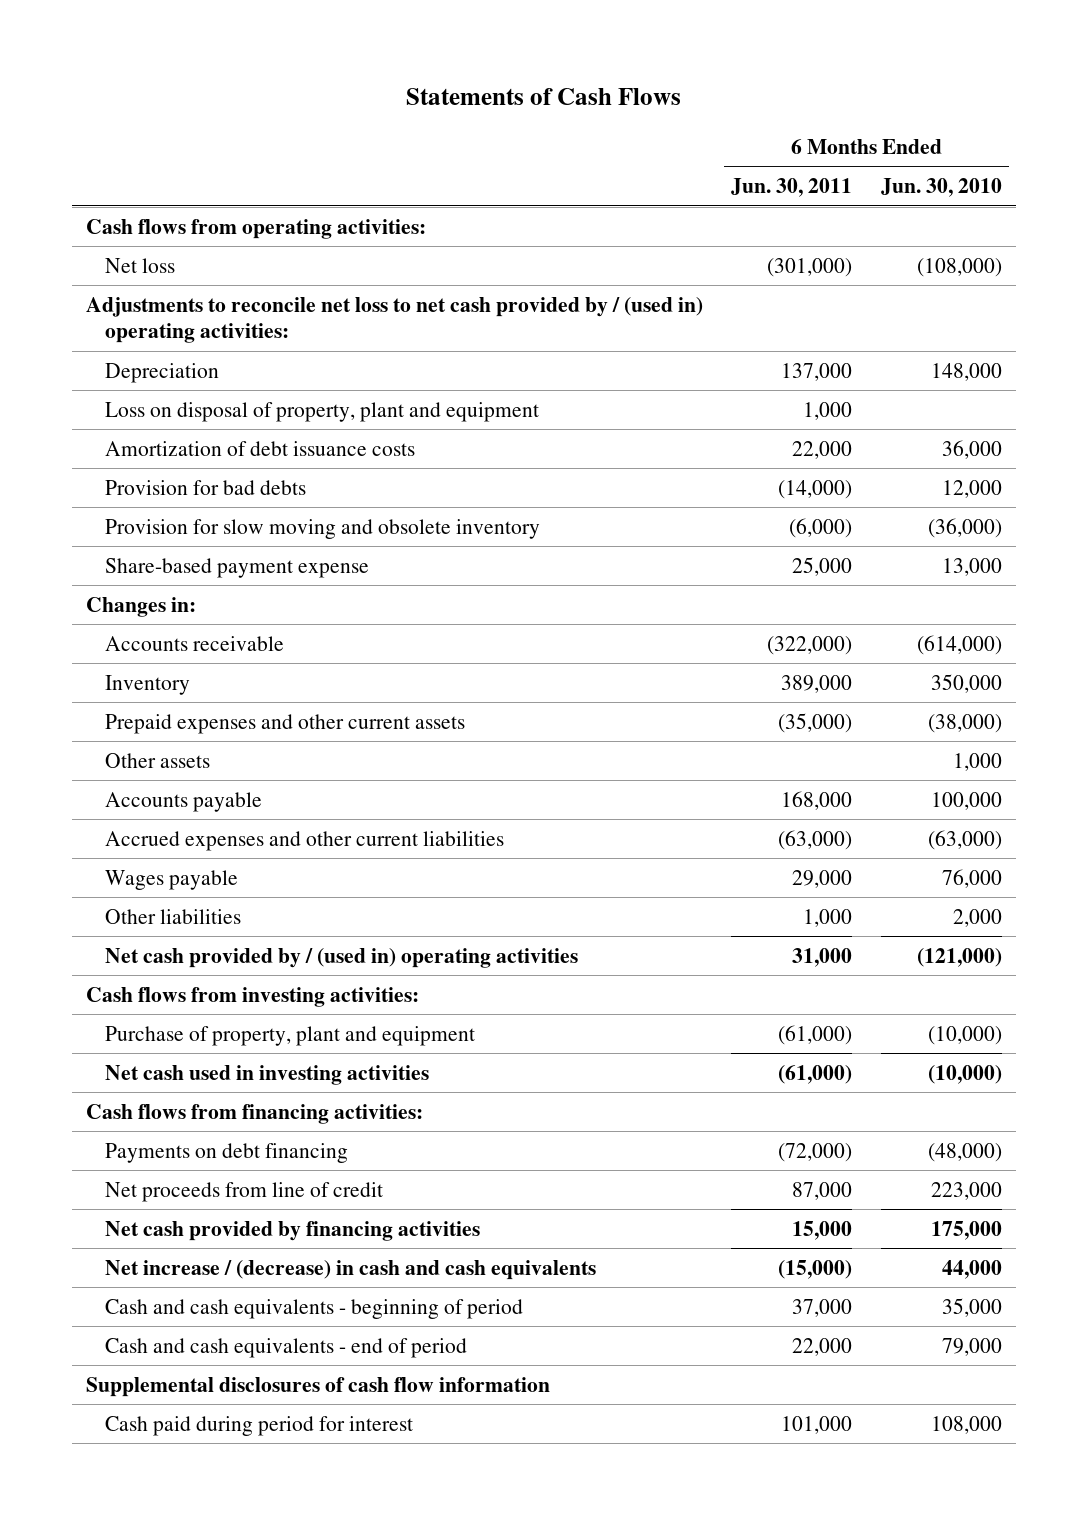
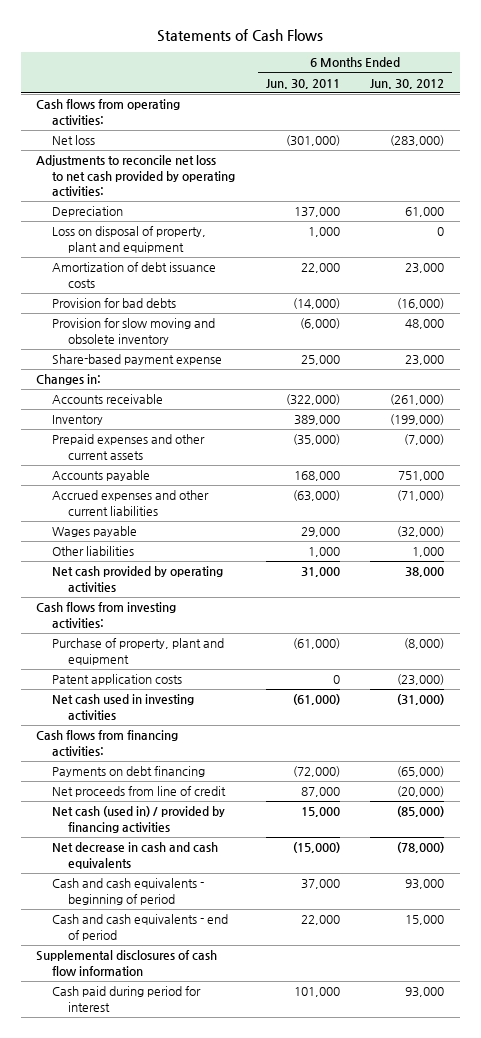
- | 6 Months Ended Jun. 30, 2011 | 6 Months Ended Jun. 30, 2010
+ | 6 Months Ended Jun. 30, 2011 | 6 Months Ended Jun. 30, 2012
- Adjustments to reconcile net loss to net cash provided by / (used in) operating activities:
+ Adjustments to reconcile net loss to net cash provided by operating activities:
- Other assets | | 1,000
- Net cash provided by / (used in) operating activities | 31,000 | (121,000)
+ Net cash provided by operating activities | 31,000 | 38,000
+ Patent application costs | 0 | (23,000)
- Net cash provided by financing activities | 15,000 | 175,000
- Net increase / (decrease) in cash and cash equivalents | (15,000) | 44,000
+ Net cash (used in) / provided by financing activities | 15,000 | (85,000)
+ Net decrease in cash and cash equivalents | (15,000) | (78,000)

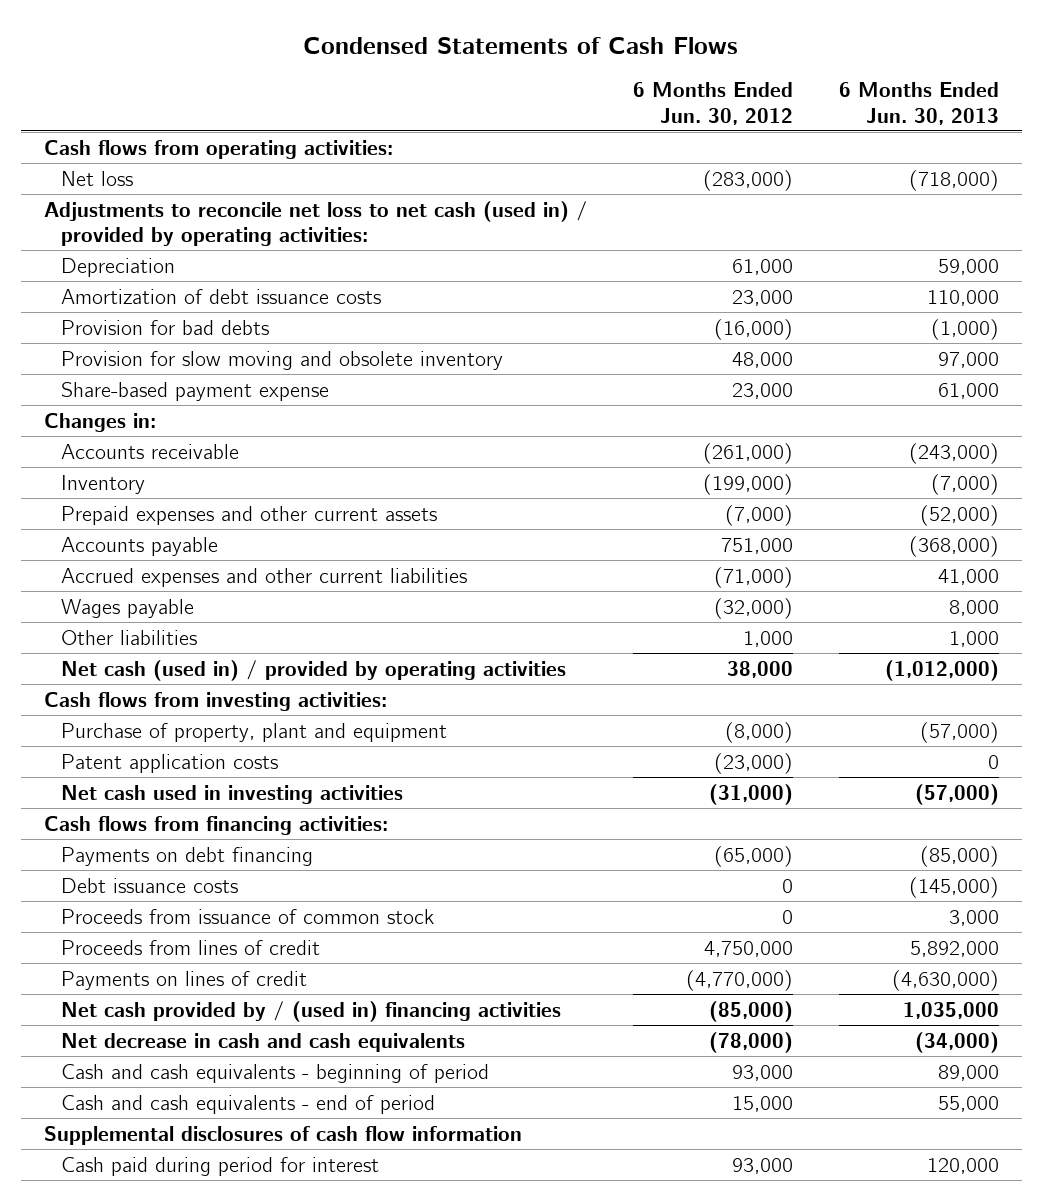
- Statements of Cash Flows
+ Condensed Statements of Cash Flows
- | 6 Months Ended Jun. 30, 2011 | 6 Months Ended Jun. 30, 2012
+ | 6 Months Ended Jun. 30, 2012 | 6 Months Ended Jun. 30, 2013
- Adjustments to reconcile net loss to net cash provided by operating activities:
+ Adjustments to reconcile net loss to net cash (used in) / provided by operating activities:
- Loss on disposal of property, plant and equipment | 1,000 | 0
- Net cash provided by operating activities | 31,000 | 38,000
+ Net cash (used in) / provided by operating activities | 38,000 | (1,012,000)
- Net proceeds from line of credit | 87,000 | (20,000)
- Net cash (used in) / provided by financing activities | 15,000 | (85,000)
+ Debt issuance costs | 0 | (145,000)
+ Proceeds from issuance of common stock | 0 | 3,000
+ Proceeds from lines of credit | 4,750,000 | 5,892,000
+ Payments on lines of credit | (4,770,000) | (4,630,000)
+ Net cash provided by / (used in) financing activities | (85,000) | 1,035,000

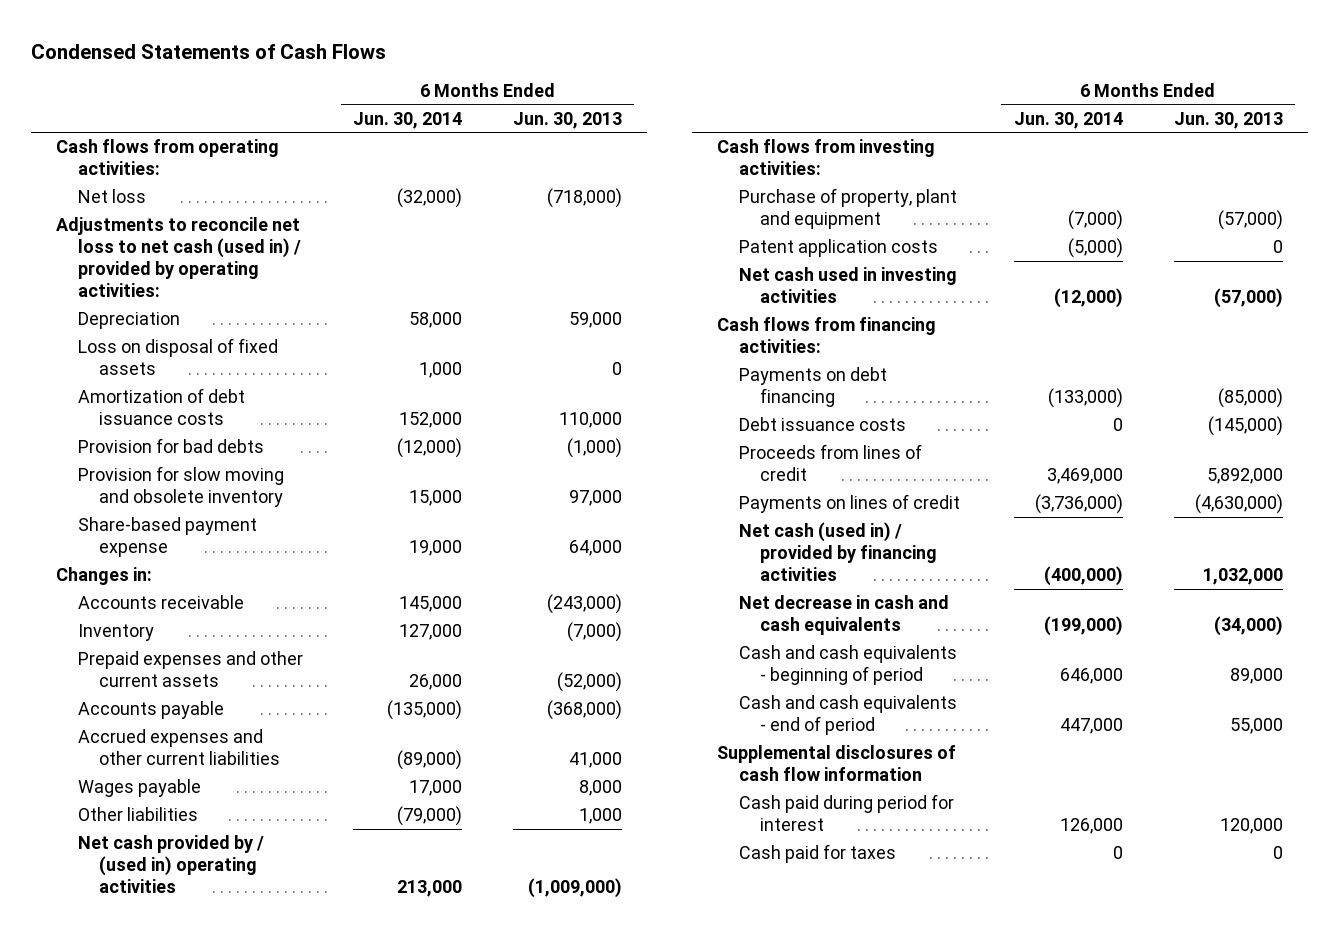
- | 6 Months Ended Jun. 30, 2012 | 6 Months Ended Jun. 30, 2013
+ | 6 Months Ended Jun. 30, 2014 | 6 Months Ended Jun. 30, 2013
+ Loss on disposal of fixed assets | 1,000 | 0
- Share-based payment expense | 23,000 | 61,000
+ Share-based payment expense | 19,000 | 64,000
- Net cash (used in) / provided by operating activities | 38,000 | (1,012,000)
+ Net cash provided by / (used in) operating activities | 213,000 | (1,009,000)
- Proceeds from issuance of common stock | 0 | 3,000
- Net cash provided by / (used in) financing activities | (85,000) | 1,035,000
+ Net cash (used in) / provided by financing activities | (400,000) | 1,032,000
+ Cash paid for taxes | 0 | 0

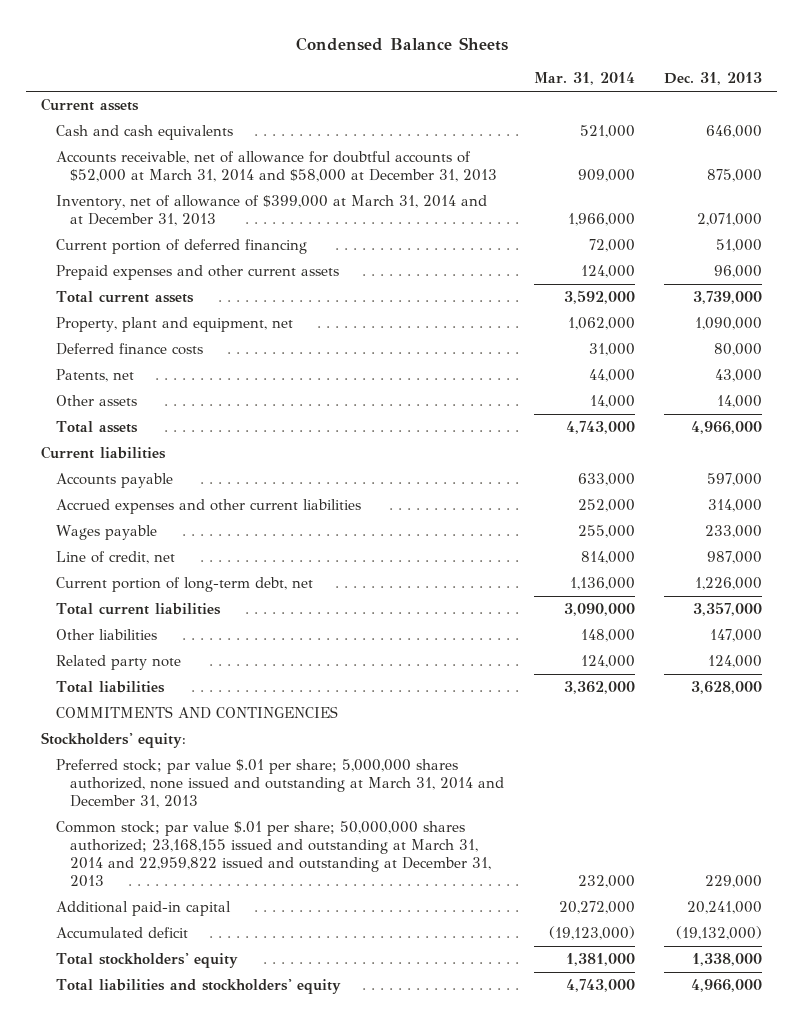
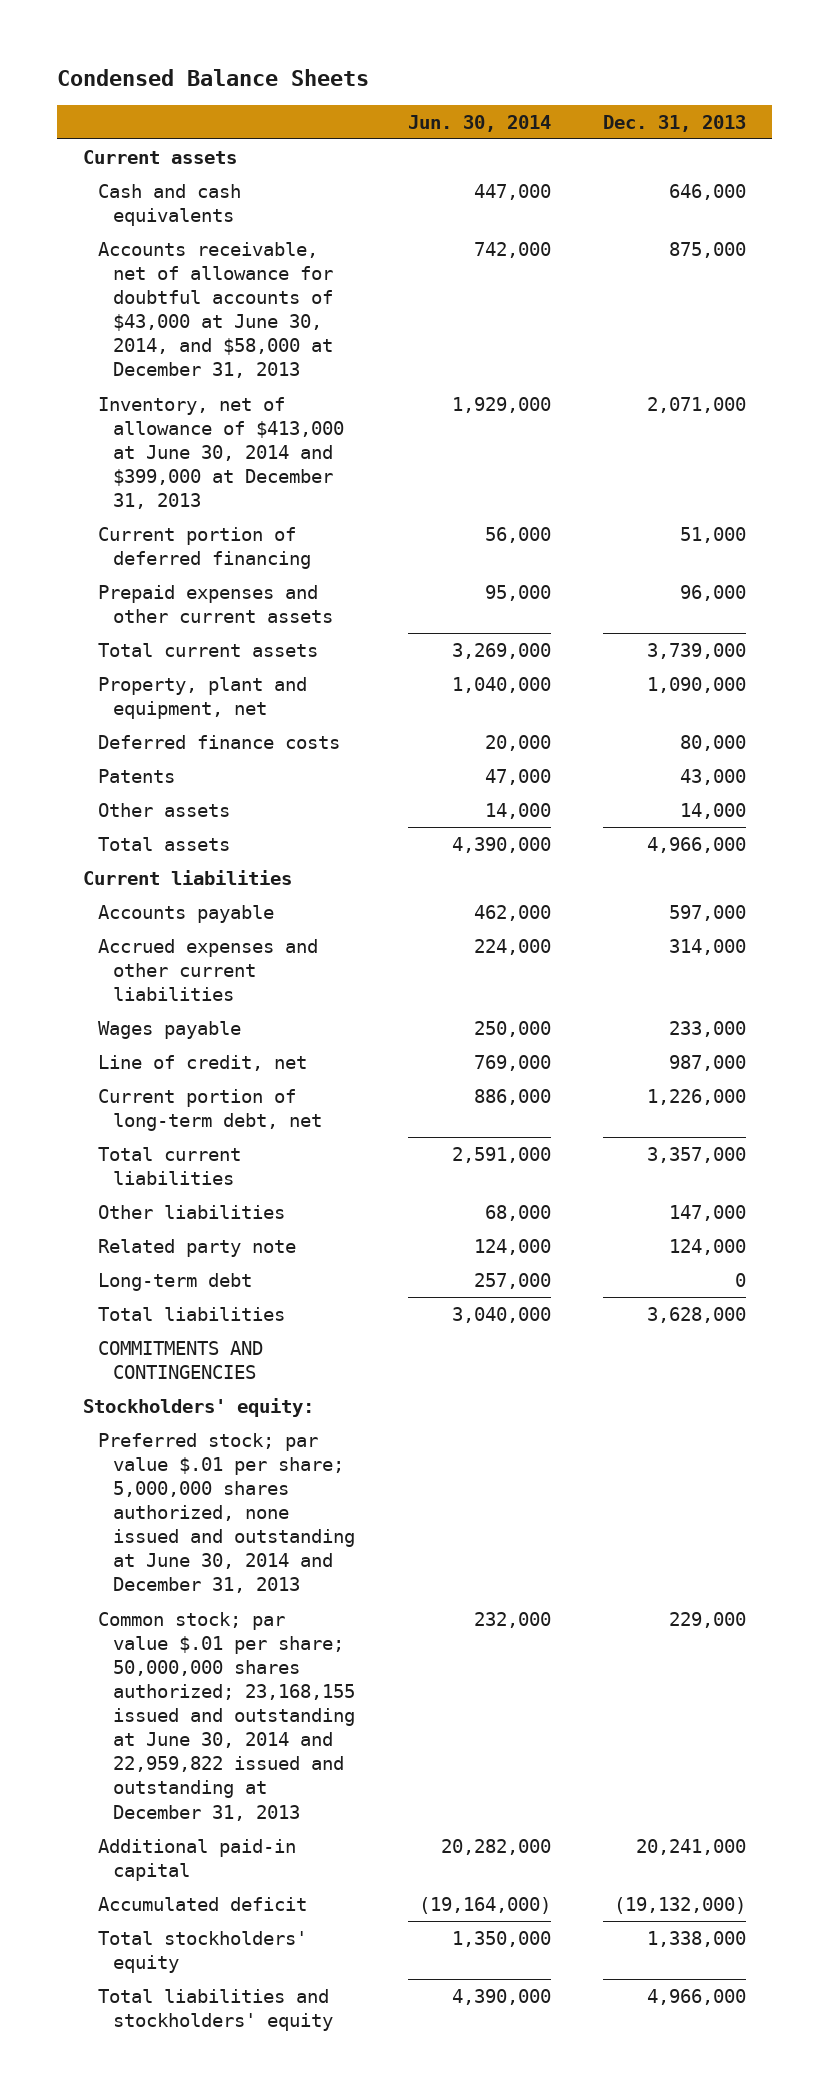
- | Mar. 31, 2014 | Dec. 31, 2013
+ | Jun. 30, 2014 | Dec. 31, 2013
- Accounts receivable, net of allowance for doubtful accounts of $52,000 at March 31, 2014 and $58,000 at December 31, 2013 | 909,000 | 875,000
- Inventory, net of allowance of $399,000 at March 31, 2014 and at December 31, 2013 | 1,966,000 | 2,071,000
+ Accounts receivable, net of allowance for doubtful accounts of $43,000 at June 30, 2014, and $58,000 at December 31, 2013 | 742,000 | 875,000
+ Inventory, net of allowance of $413,000 at June 30, 2014 and $399,000 at December 31, 2013 | 1,929,000 | 2,071,000
- Patents, net | 44,000 | 43,000
+ Patents | 47,000 | 43,000
+ Long-term debt | 257,000 | 0
- Preferred stock; par value $.01 per share; 5,000,000 shares authorized, none issued and outstanding at March 31, 2014 and December 31, 2013
- Common stock; par value $.01 per share; 50,000,000 shares authorized; 23,168,155 issued and outstanding at March 31, 2014 and 22,959,822 issued and outstanding at December 31, 2013 | 232,000 | 229,000
+ Preferred stock; par value $.01 per share; 5,000,000 shares authorized, none issued and outstanding at June 30, 2014 and December 31, 2013
+ Common stock; par value $.01 per share; 50,000,000 shares authorized; 23,168,155 issued and outstanding at June 30, 2014 and 22,959,822 issued and outstanding at December 31, 2013 | 232,000 | 229,000

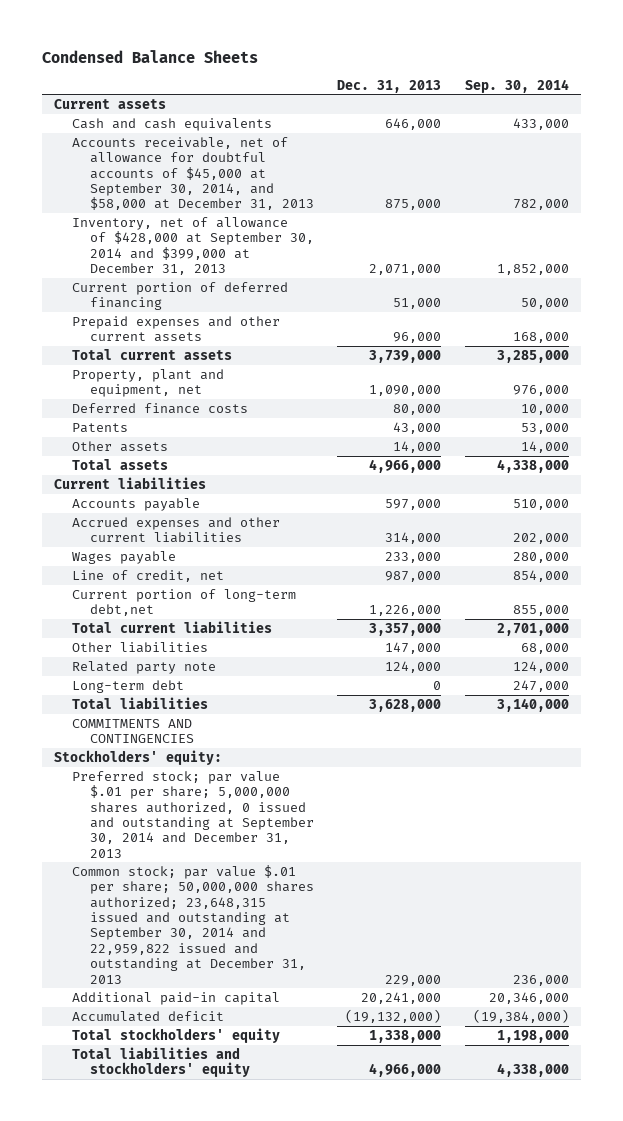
- | Jun. 30, 2014 | Dec. 31, 2013
+ | Dec. 31, 2013 | Sep. 30, 2014
- Accounts receivable, net of allowance for doubtful accounts of $43,000 at June 30, 2014, and $58,000 at December 31, 2013 | 742,000 | 875,000
- Inventory, net of allowance of $413,000 at June 30, 2014 and $399,000 at December 31, 2013 | 1,929,000 | 2,071,000
+ Accounts receivable, net of allowance for doubtful accounts of $45,000 at September 30, 2014, and $58,000 at December 31, 2013 | 875,000 | 782,000
+ Inventory, net of allowance of $428,000 at September 30, 2014 and $399,000 at December 31, 2013 | 2,071,000 | 1,852,000
- Current portion of long-term debt, net | 886,000 | 1,226,000
+ Current portion of long-term debt,net | 1,226,000 | 855,000
- Preferred stock; par value $.01 per share; 5,000,000 shares authorized, none issued and outstanding at June 30, 2014 and December 31, 2013
- Common stock; par value $.01 per share; 50,000,000 shares authorized; 23,168,155 issued and outstanding at June 30, 2014 and 22,959,822 issued and outstanding at December 31, 2013 | 232,000 | 229,000
+ Preferred stock; par value $.01 per share; 5,000,000 shares authorized, 0 issued and outstanding at September 30, 2014 and December 31, 2013
+ Common stock; par value $.01 per share; 50,000,000 shares authorized; 23,648,315 issued and outstanding at September 30, 2014 and 22,959,822 issued and outstanding at December 31, 2013 | 229,000 | 236,000

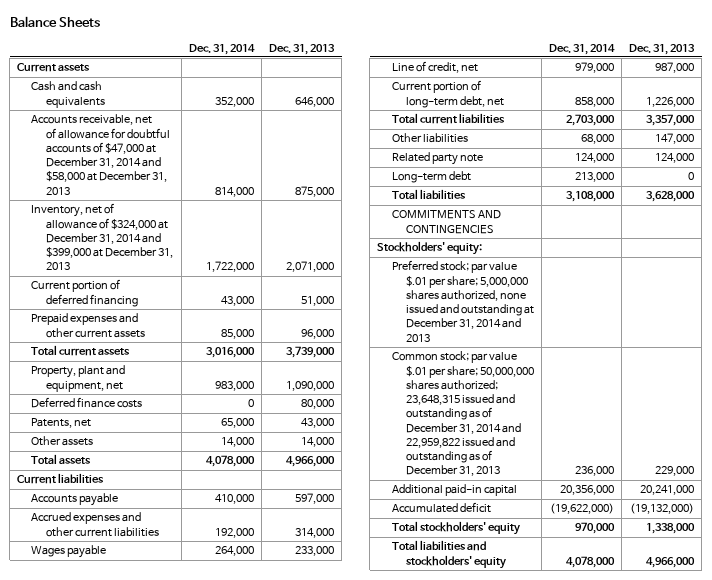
- Condensed Balance Sheets
+ Balance Sheets
- | Dec. 31, 2013 | Sep. 30, 2014
+ | Dec. 31, 2014 | Dec. 31, 2013
- Accounts receivable, net of allowance for doubtful accounts of $45,000 at September 30, 2014, and $58,000 at December 31, 2013 | 875,000 | 782,000
- Inventory, net of allowance of $428,000 at September 30, 2014 and $399,000 at December 31, 2013 | 2,071,000 | 1,852,000
+ Accounts receivable, net of allowance for doubtful accounts of $47,000 at December 31, 2014 and $58,000 at December 31, 2013 | 814,000 | 875,000
+ Inventory, net of allowance of $324,000 at December 31, 2014 and $399,000 at December 31, 2013 | 1,722,000 | 2,071,000
- Patents | 43,000 | 53,000
+ Patents, net | 65,000 | 43,000
- Current portion of long-term debt,net | 1,226,000 | 855,000
+ Current portion of long-term debt, net | 858,000 | 1,226,000
- Preferred stock; par value $.01 per share; 5,000,000 shares authorized, 0 issued and outstanding at September 30, 2014 and December 31, 2013
- Common stock; par value $.01 per share; 50,000,000 shares authorized; 23,648,315 issued and outstanding at September 30, 2014 and 22,959,822 issued and outstanding at December 31, 2013 | 229,000 | 236,000
+ Preferred stock; par value $.01 per share; 5,000,000 shares authorized, none issued and outstanding at December 31, 2014 and 2013
+ Common stock; par value $.01 per share; 50,000,000 shares authorized; 23,648,315 issued and outstanding as of December 31, 2014 and 22,959,822 issued and outstanding as of December 31, 2013 | 236,000 | 229,000

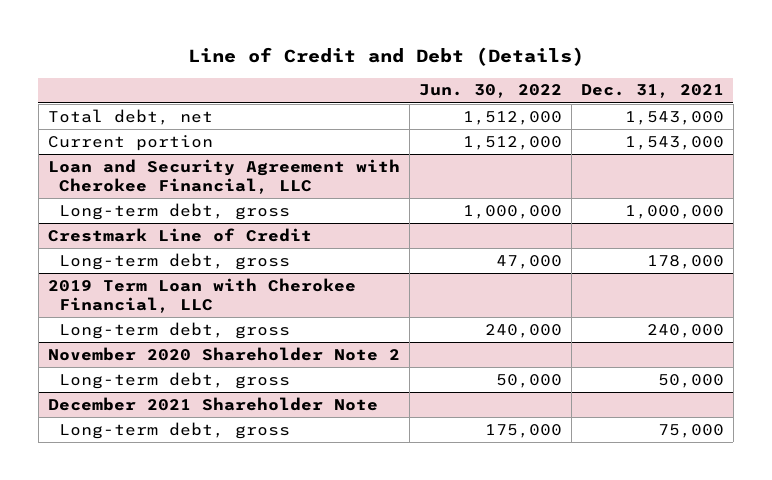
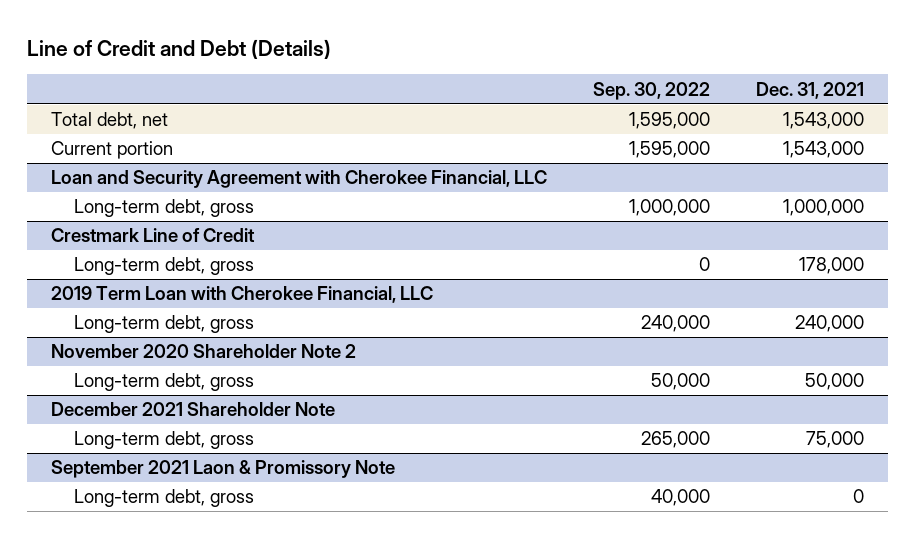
- | Jun. 30, 2022 | Dec. 31, 2021
+ | Sep. 30, 2022 | Dec. 31, 2021
+ September 2021 Laon & Promissory Note
+ Long-term debt, gross | 40,000 | 0

